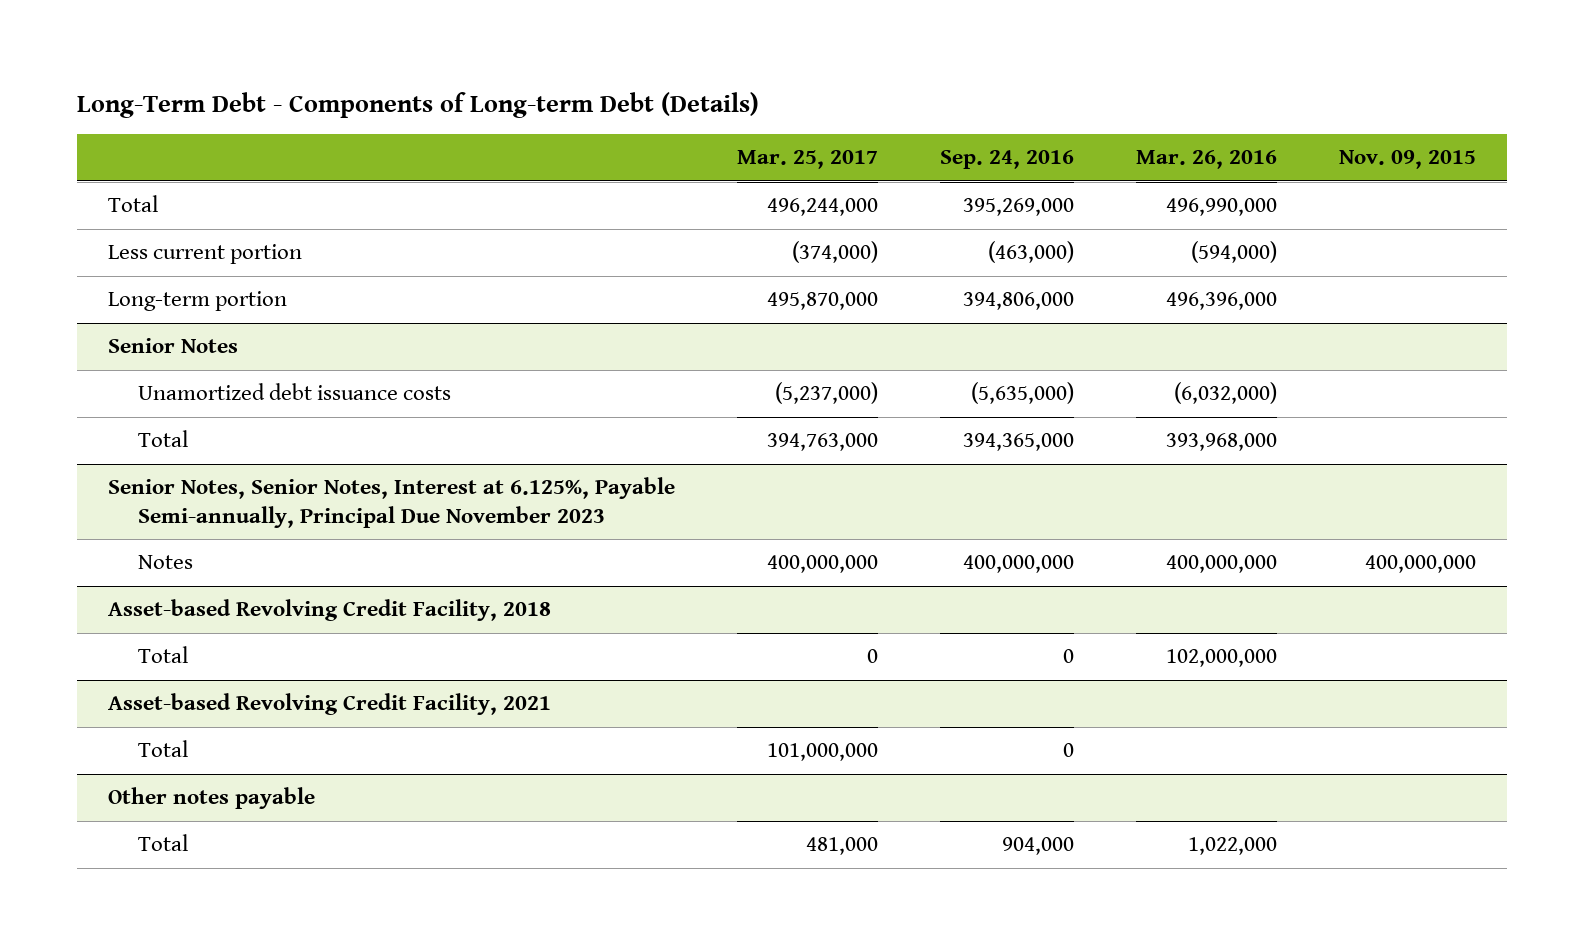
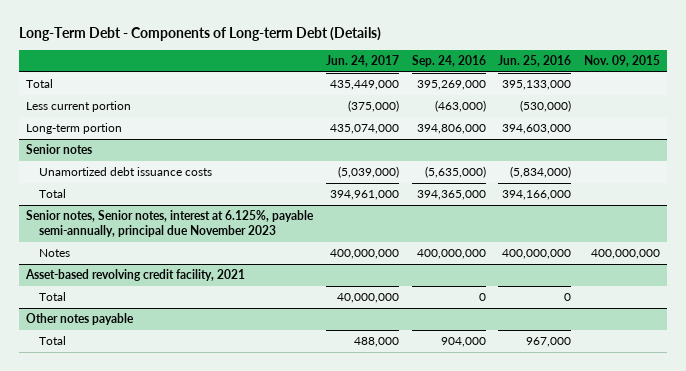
- | Mar. 25, 2017 | Sep. 24, 2016 | Mar. 26, 2016 | Nov. 09, 2015
+ | Jun. 24, 2017 | Sep. 24, 2016 | Jun. 25, 2016 | Nov. 09, 2015
- Senior Notes
+ Senior notes
- Senior Notes, Senior Notes, Interest at 6.125%, Payable Semi-annually, Principal Due November 2023
+ Senior notes, Senior notes, interest at 6.125%, payable semi-annually, principal due November 2023
- Asset-based Revolving Credit Facility, 2018
- Total | 0 | 0 | 102,000,000 |
- Asset-based Revolving Credit Facility, 2021
+ Asset-based revolving credit facility, 2021

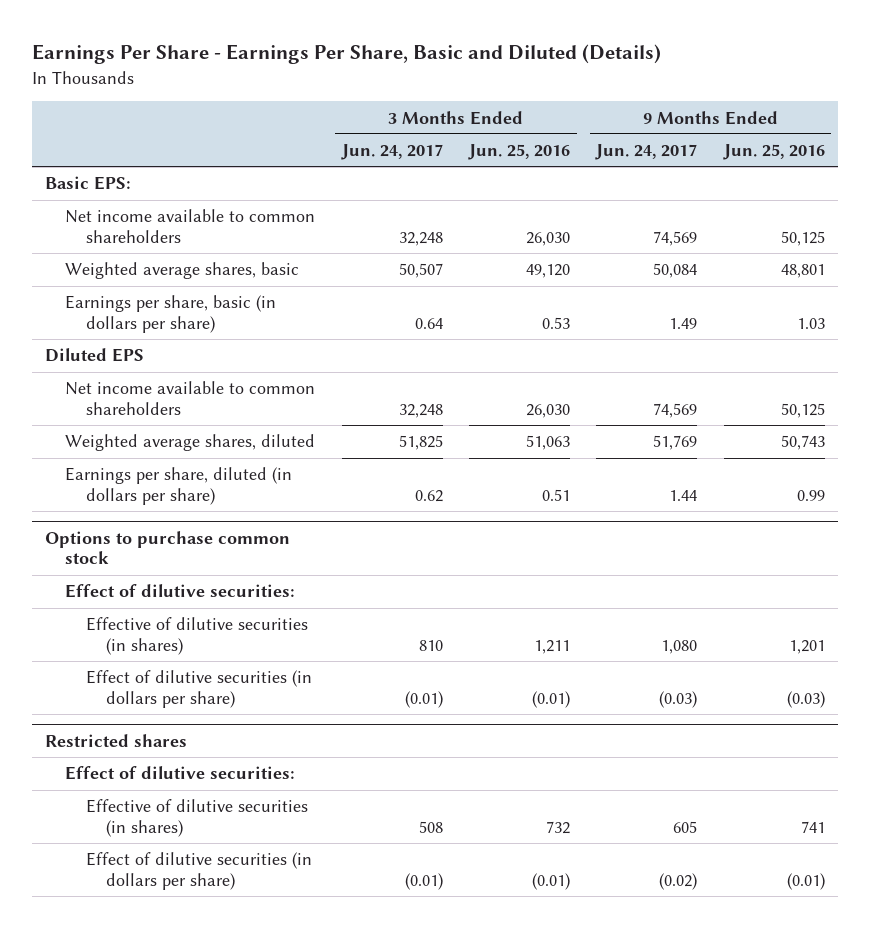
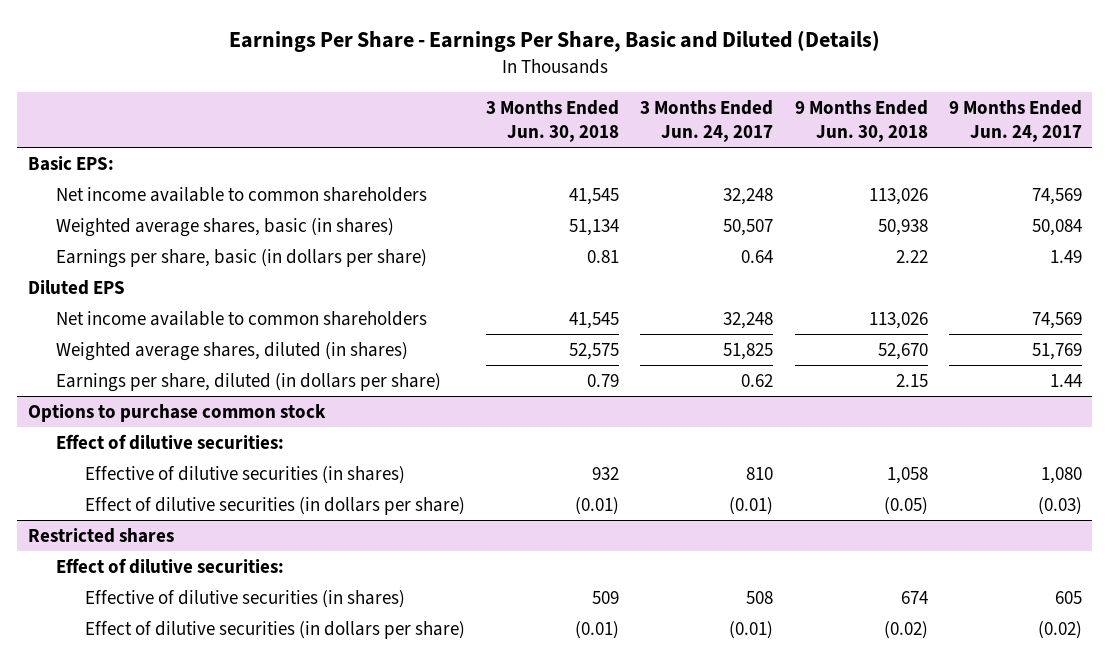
- | 3 Months Ended Jun. 24, 2017 | 3 Months Ended Jun. 25, 2016 | 9 Months Ended Jun. 24, 2017 | 9 Months Ended Jun. 25, 2016
+ | 3 Months Ended Jun. 30, 2018 | 3 Months Ended Jun. 24, 2017 | 9 Months Ended Jun. 30, 2018 | 9 Months Ended Jun. 24, 2017
- Weighted average shares, basic | 50,507 | 49,120 | 50,084 | 48,801
+ Weighted average shares, basic (in shares) | 51,134 | 50,507 | 50,938 | 50,084
- Weighted average shares, diluted | 51,825 | 51,063 | 51,769 | 50,743
+ Weighted average shares, diluted (in shares) | 52,575 | 51,825 | 52,670 | 51,769

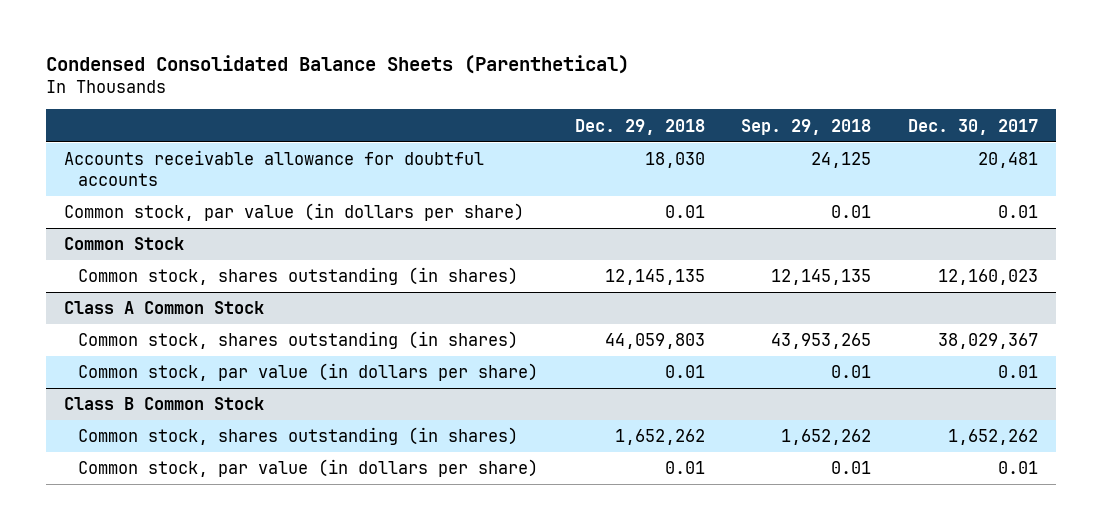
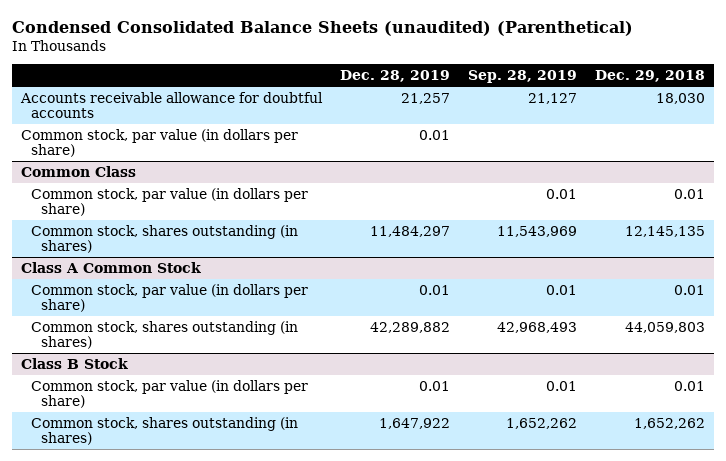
- Condensed Consolidated Balance Sheets (Parenthetical)
+ Condensed Consolidated Balance Sheets (unaudited) (Parenthetical)
- | Dec. 29, 2018 | Sep. 29, 2018 | Dec. 30, 2017
+ | Dec. 28, 2019 | Sep. 28, 2019 | Dec. 29, 2018
+ Common stock, par value (in dollars per share) | 0.01 | |
+ Common Class
- Common Stock
@ Class A Common Stock
+ Common stock, par value (in dollars per share) | 0.01 | 0.01 | 0.01
+ Class B Stock
- Class B Common Stock
- Common stock, par value (in dollars per share) | 0.01 | 0.01 | 0.01

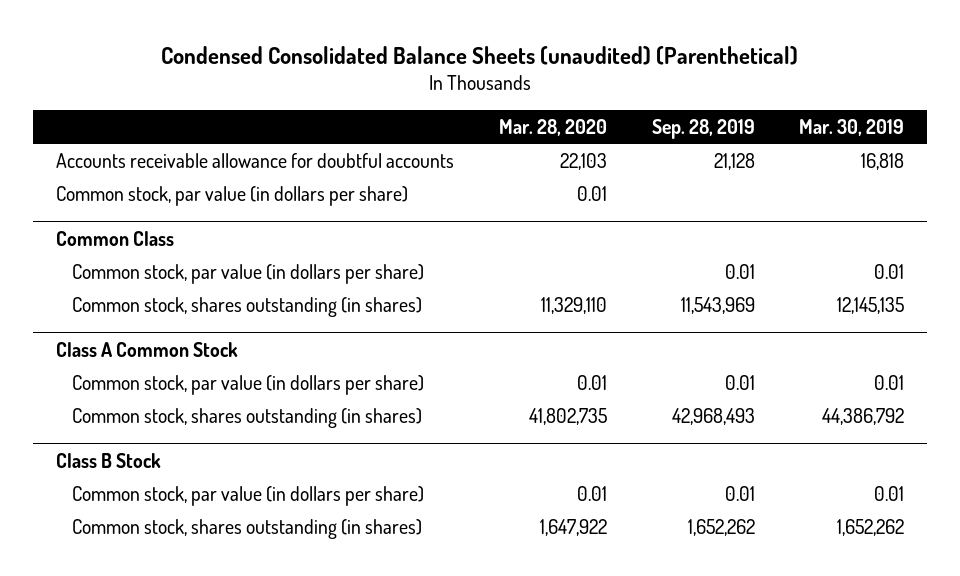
- | Dec. 28, 2019 | Sep. 28, 2019 | Dec. 29, 2018
+ | Mar. 28, 2020 | Sep. 28, 2019 | Mar. 30, 2019
- Accounts receivable allowance for doubtful accounts | 21,257 | 21,127 | 18,030
+ Accounts receivable allowance for doubtful accounts | 22,103 | 21,128 | 16,818

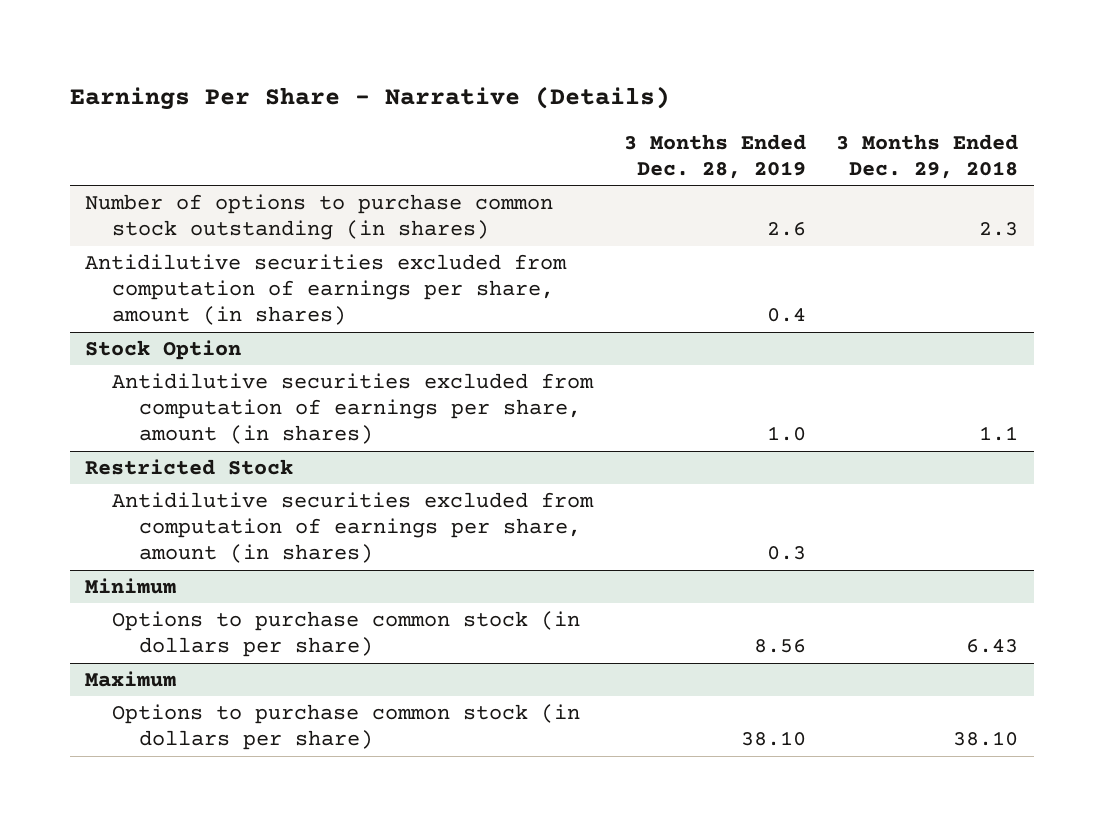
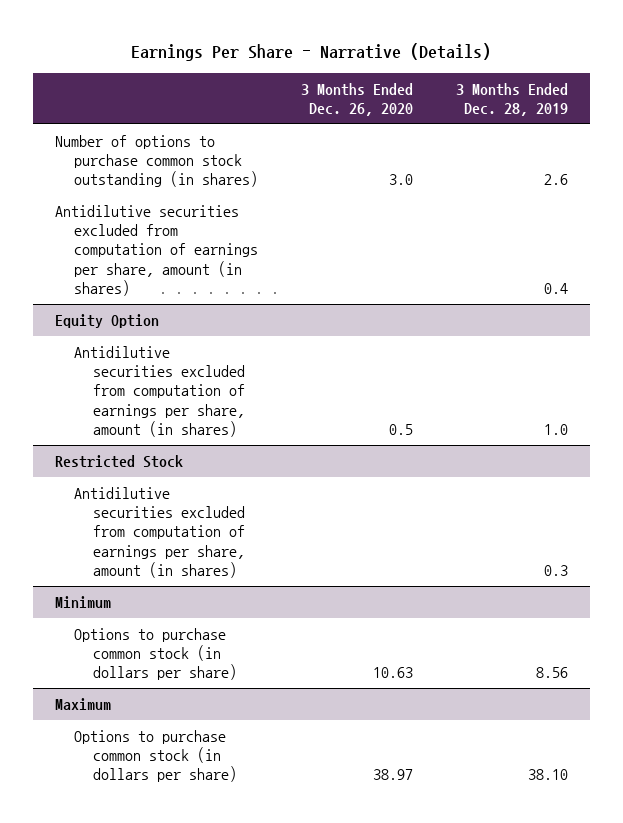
- | 3 Months Ended Dec. 28, 2019 | 3 Months Ended Dec. 29, 2018
+ | 3 Months Ended Dec. 26, 2020 | 3 Months Ended Dec. 28, 2019
- Stock Option
+ Equity Option

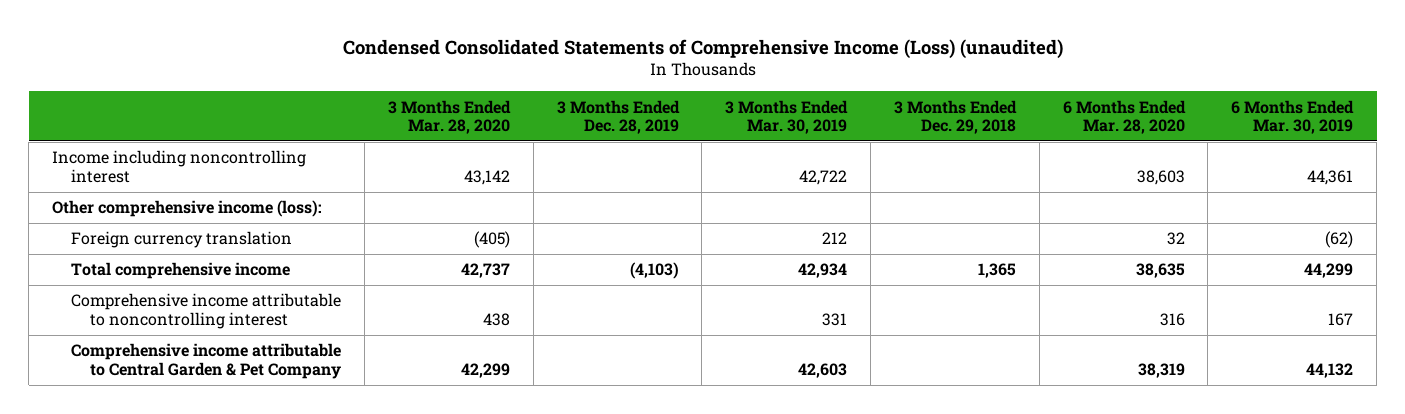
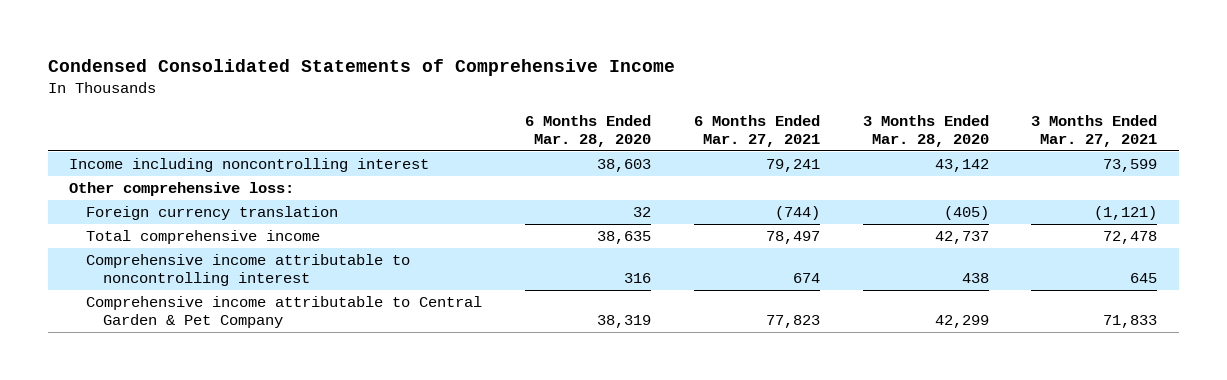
- Condensed Consolidated Statements of Comprehensive Income (Loss) (unaudited)
+ Condensed Consolidated Statements of Comprehensive Income
- | 3 Months Ended Mar. 28, 2020 | 3 Months Ended Dec. 28, 2019 | 3 Months Ended Mar. 30, 2019 | 3 Months Ended Dec. 29, 2018 | 6 Months Ended Mar. 28, 2020 | 6 Months Ended Mar. 30, 2019
+ | 6 Months Ended Mar. 28, 2020 | 6 Months Ended Mar. 27, 2021 | 3 Months Ended Mar. 28, 2020 | 3 Months Ended Mar. 27, 2021
- Other comprehensive income (loss):
+ Other comprehensive loss:

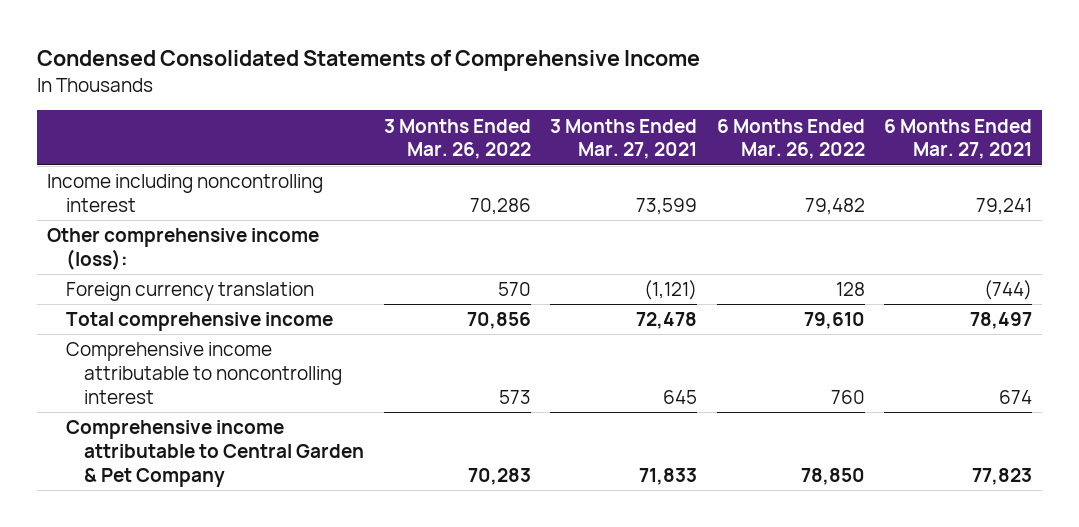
- | 6 Months Ended Mar. 28, 2020 | 6 Months Ended Mar. 27, 2021 | 3 Months Ended Mar. 28, 2020 | 3 Months Ended Mar. 27, 2021
+ | 3 Months Ended Mar. 26, 2022 | 3 Months Ended Mar. 27, 2021 | 6 Months Ended Mar. 26, 2022 | 6 Months Ended Mar. 27, 2021
- Other comprehensive loss:
+ Other comprehensive income (loss):

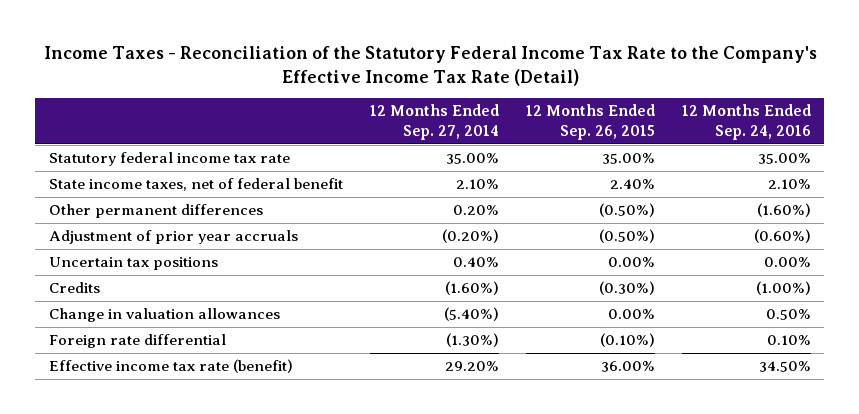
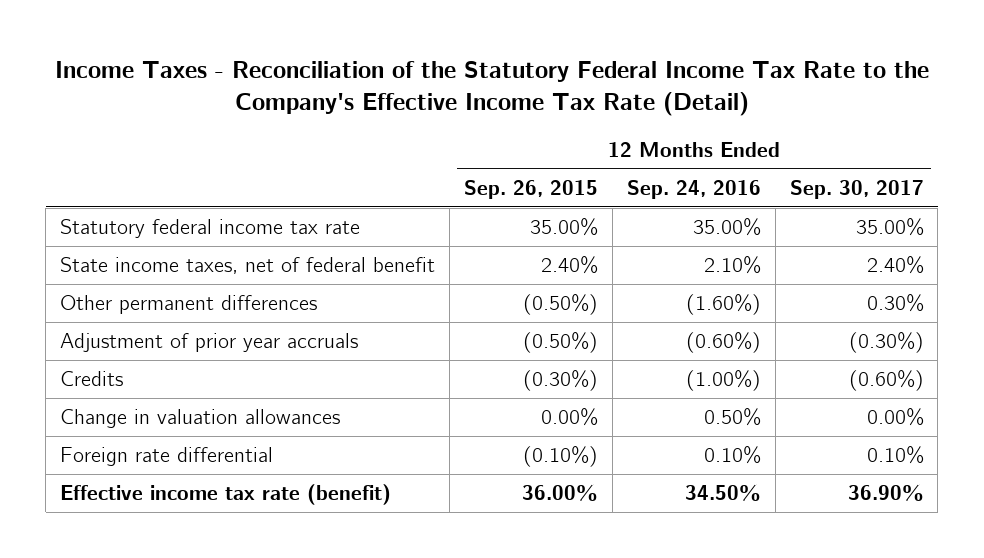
- | 12 Months Ended Sep. 27, 2014 | 12 Months Ended Sep. 26, 2015 | 12 Months Ended Sep. 24, 2016
+ | 12 Months Ended Sep. 26, 2015 | 12 Months Ended Sep. 24, 2016 | 12 Months Ended Sep. 30, 2017
- Uncertain tax positions | 0.40% | 0.00% | 0.00%

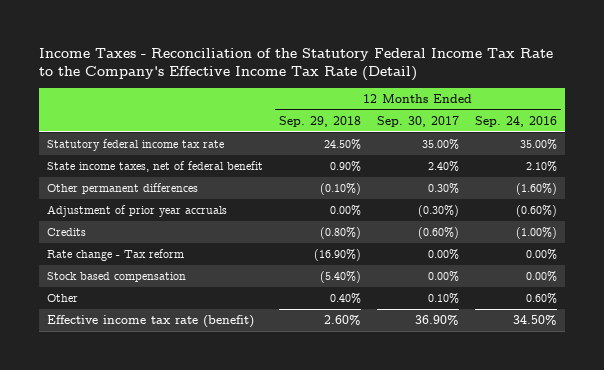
- | 12 Months Ended Sep. 26, 2015 | 12 Months Ended Sep. 24, 2016 | 12 Months Ended Sep. 30, 2017
+ | 12 Months Ended Sep. 29, 2018 | 12 Months Ended Sep. 30, 2017 | 12 Months Ended Sep. 24, 2016
- Change in valuation allowances | 0.00% | 0.50% | 0.00%
- Foreign rate differential | (0.10%) | 0.10% | 0.10%
+ Rate change - Tax reform | (16.90%) | 0.00% | 0.00%
+ Stock based compensation | (5.40%) | 0.00% | 0.00%
+ Other | 0.40% | 0.10% | 0.60%

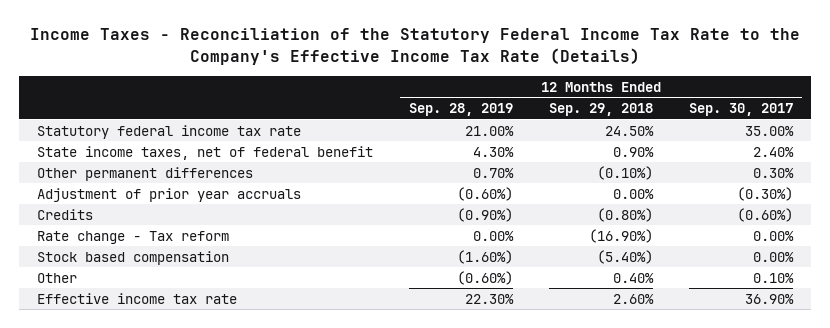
- Income Taxes - Reconciliation of the Statutory Federal Income Tax Rate to the Company's Effective Income Tax Rate (Detail)
+ Income Taxes - Reconciliation of the Statutory Federal Income Tax Rate to the Company's Effective Income Tax Rate (Details)
- | 12 Months Ended Sep. 29, 2018 | 12 Months Ended Sep. 30, 2017 | 12 Months Ended Sep. 24, 2016
+ | 12 Months Ended Sep. 28, 2019 | 12 Months Ended Sep. 29, 2018 | 12 Months Ended Sep. 30, 2017
- Effective income tax rate (benefit) | 2.60% | 36.90% | 34.50%
+ Effective income tax rate | 22.30% | 2.60% | 36.90%

